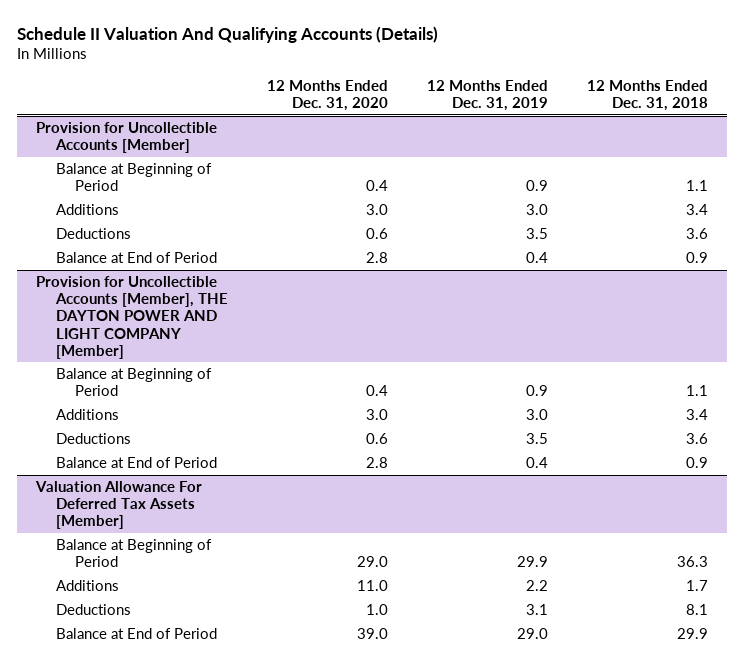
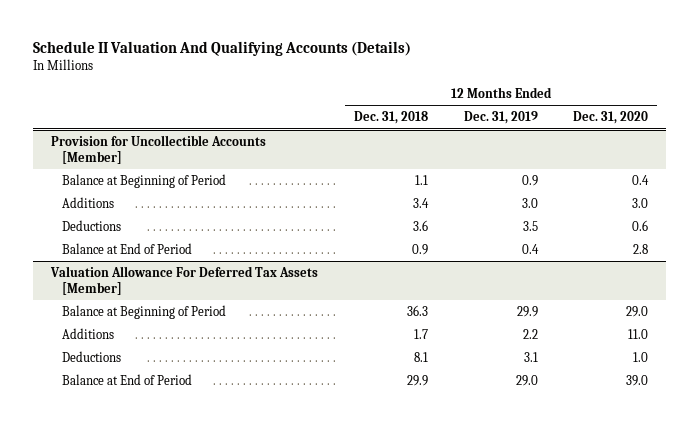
- | 12 Months Ended Dec. 31, 2020 | 12 Months Ended Dec. 31, 2019 | 12 Months Ended Dec. 31, 2018
+ | 12 Months Ended Dec. 31, 2018 | 12 Months Ended Dec. 31, 2019 | 12 Months Ended Dec. 31, 2020
- Provision for Uncollectible Accounts [Member], THE DAYTON POWER AND LIGHT COMPANY [Member]
- Balance at Beginning of Period | 0.4 | 0.9 | 1.1
- Additions | 3.0 | 3.0 | 3.4
- Deductions | 0.6 | 3.5 | 3.6
- Balance at End of Period | 2.8 | 0.4 | 0.9

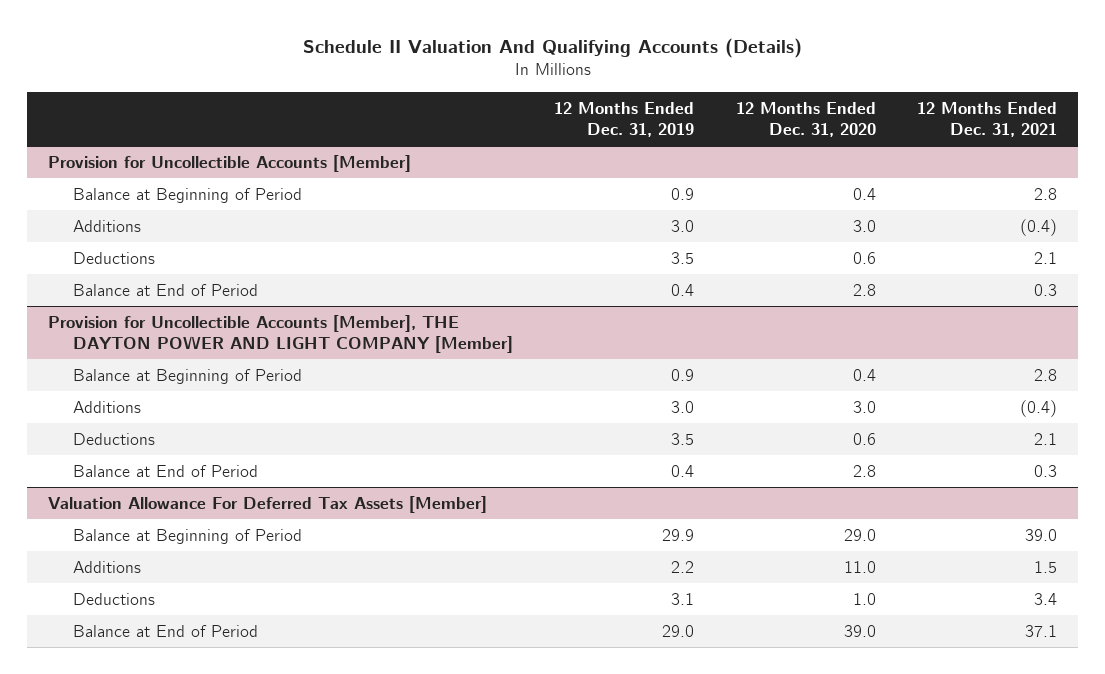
- | 12 Months Ended Dec. 31, 2018 | 12 Months Ended Dec. 31, 2019 | 12 Months Ended Dec. 31, 2020
+ | 12 Months Ended Dec. 31, 2019 | 12 Months Ended Dec. 31, 2020 | 12 Months Ended Dec. 31, 2021
+ Provision for Uncollectible Accounts [Member], THE DAYTON POWER AND LIGHT COMPANY [Member]
+ Balance at Beginning of Period | 0.9 | 0.4 | 2.8
+ Additions | 3.0 | 3.0 | (0.4)
+ Deductions | 3.5 | 0.6 | 2.1
+ Balance at End of Period | 0.4 | 2.8 | 0.3

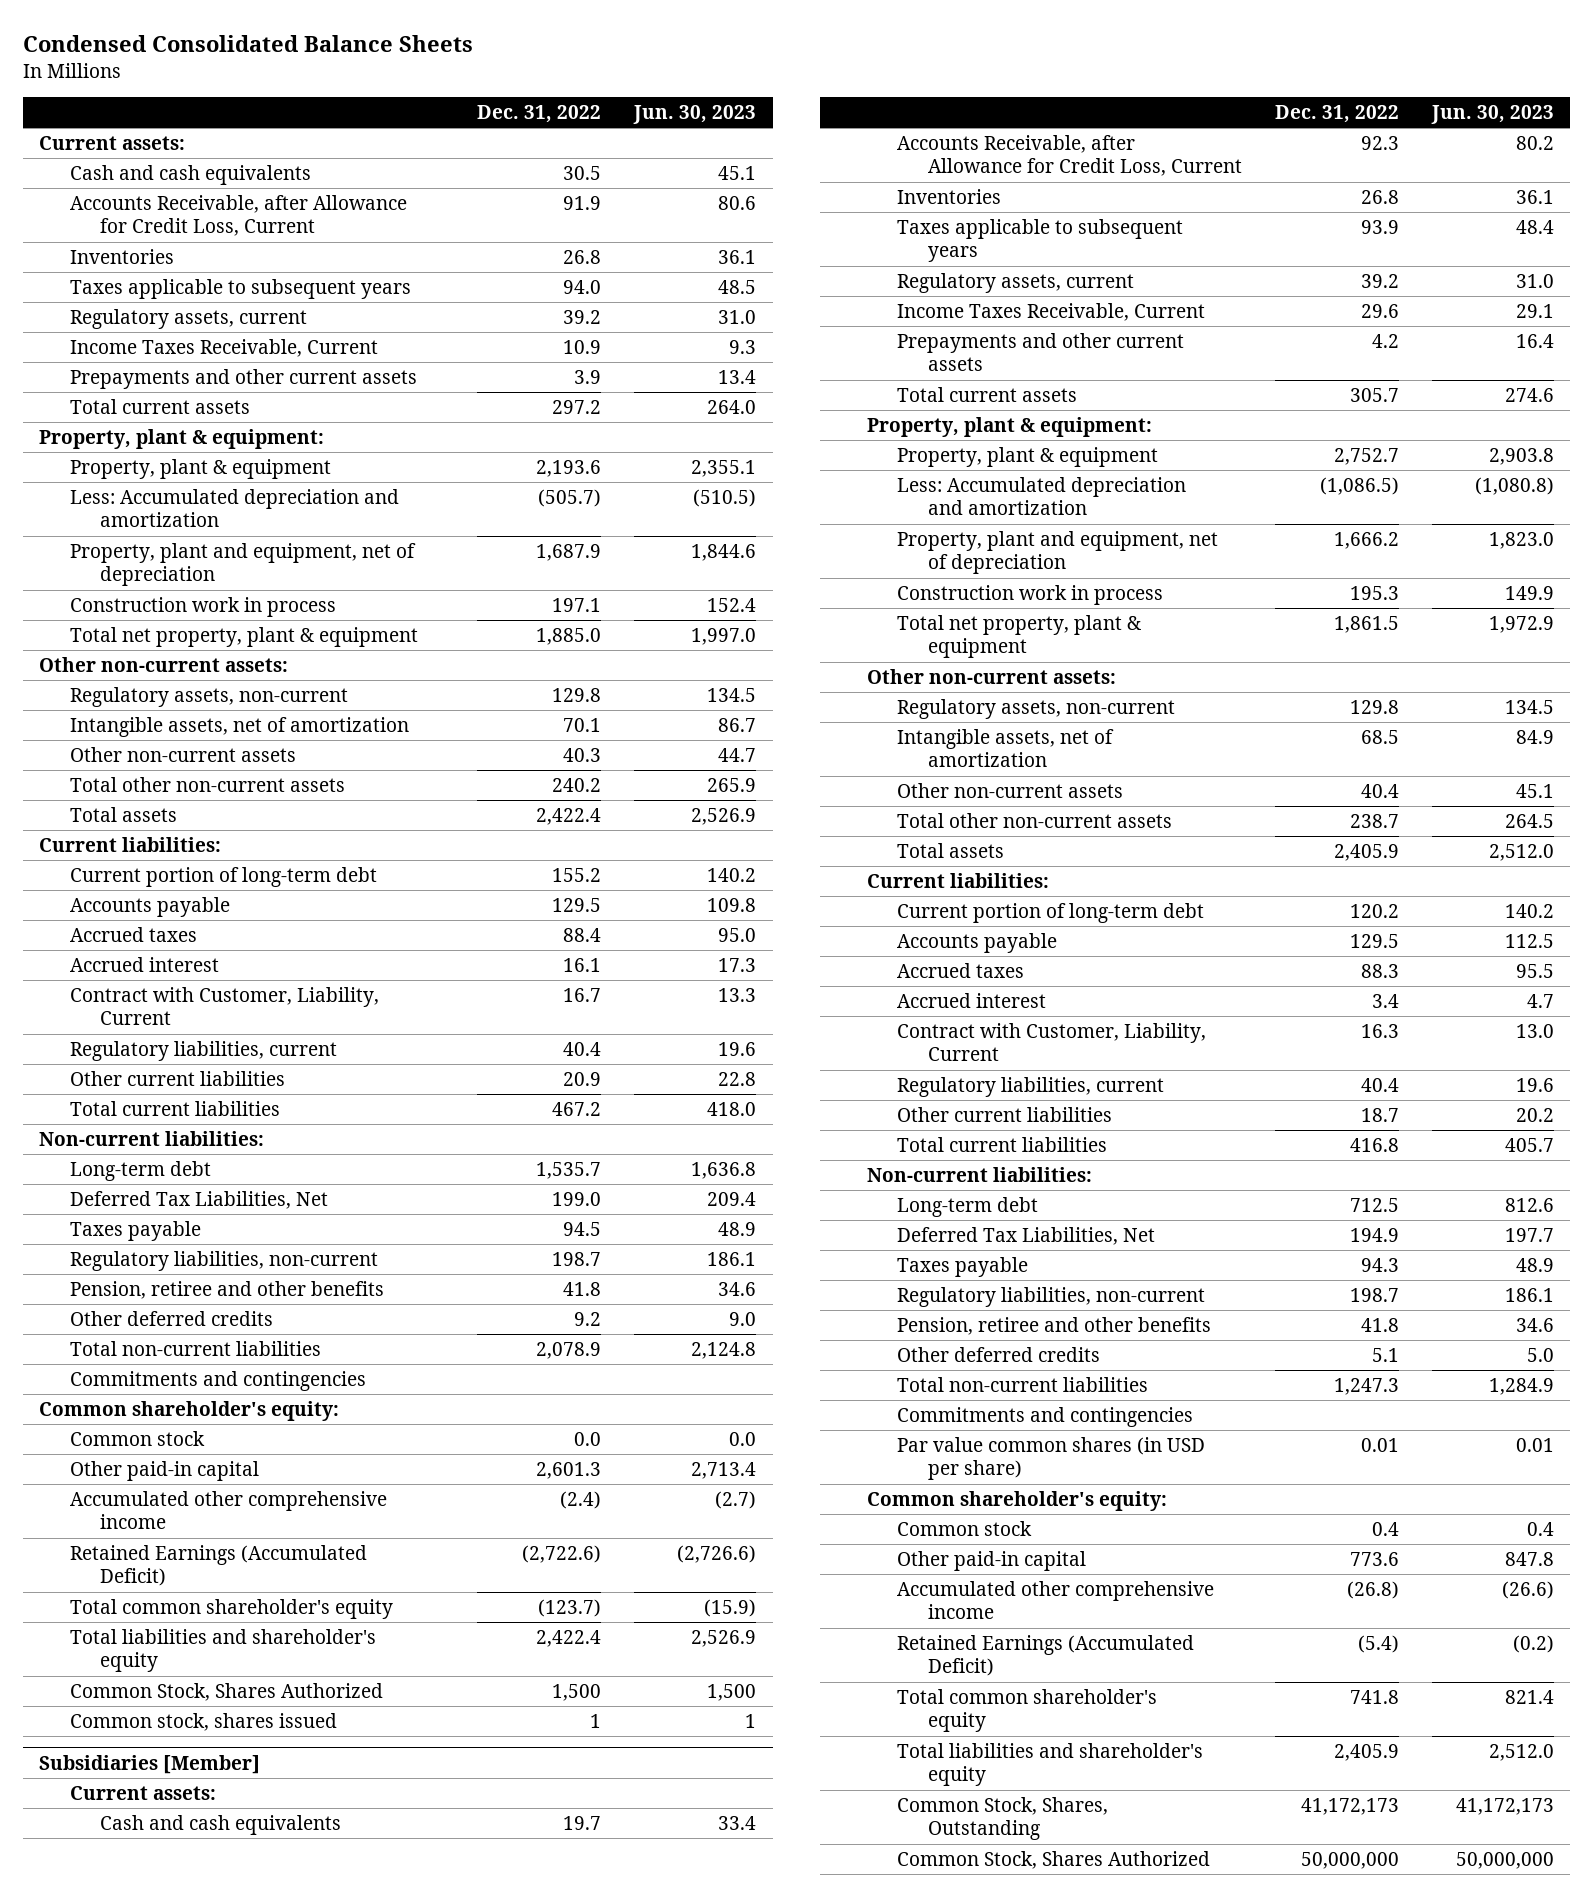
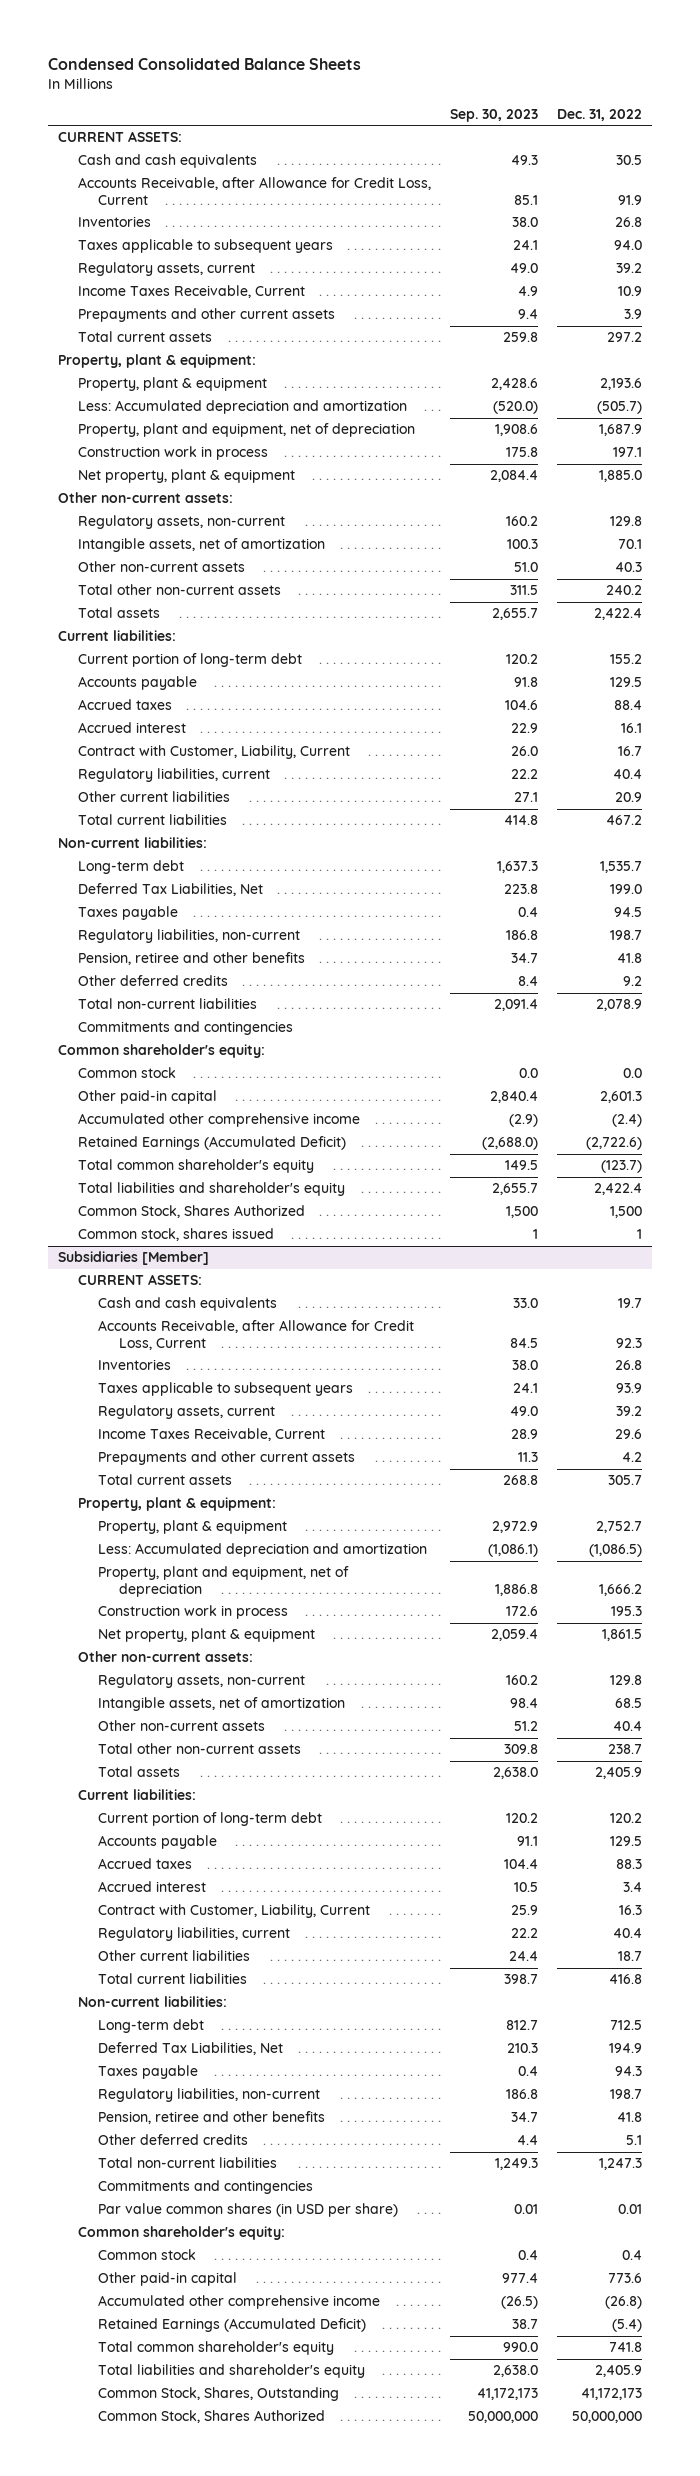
- | Dec. 31, 2022 | Jun. 30, 2023
+ | Sep. 30, 2023 | Dec. 31, 2022
- Current assets:
+ CURRENT ASSETS:
- Total net property, plant & equipment | 1,885.0 | 1,997.0
+ Net property, plant & equipment | 2,084.4 | 1,885.0
@ Subsidiaries [Member]
- Current assets:
+ CURRENT ASSETS:
- Total net property, plant & equipment | 1,861.5 | 1,972.9
+ Net property, plant & equipment | 2,059.4 | 1,861.5

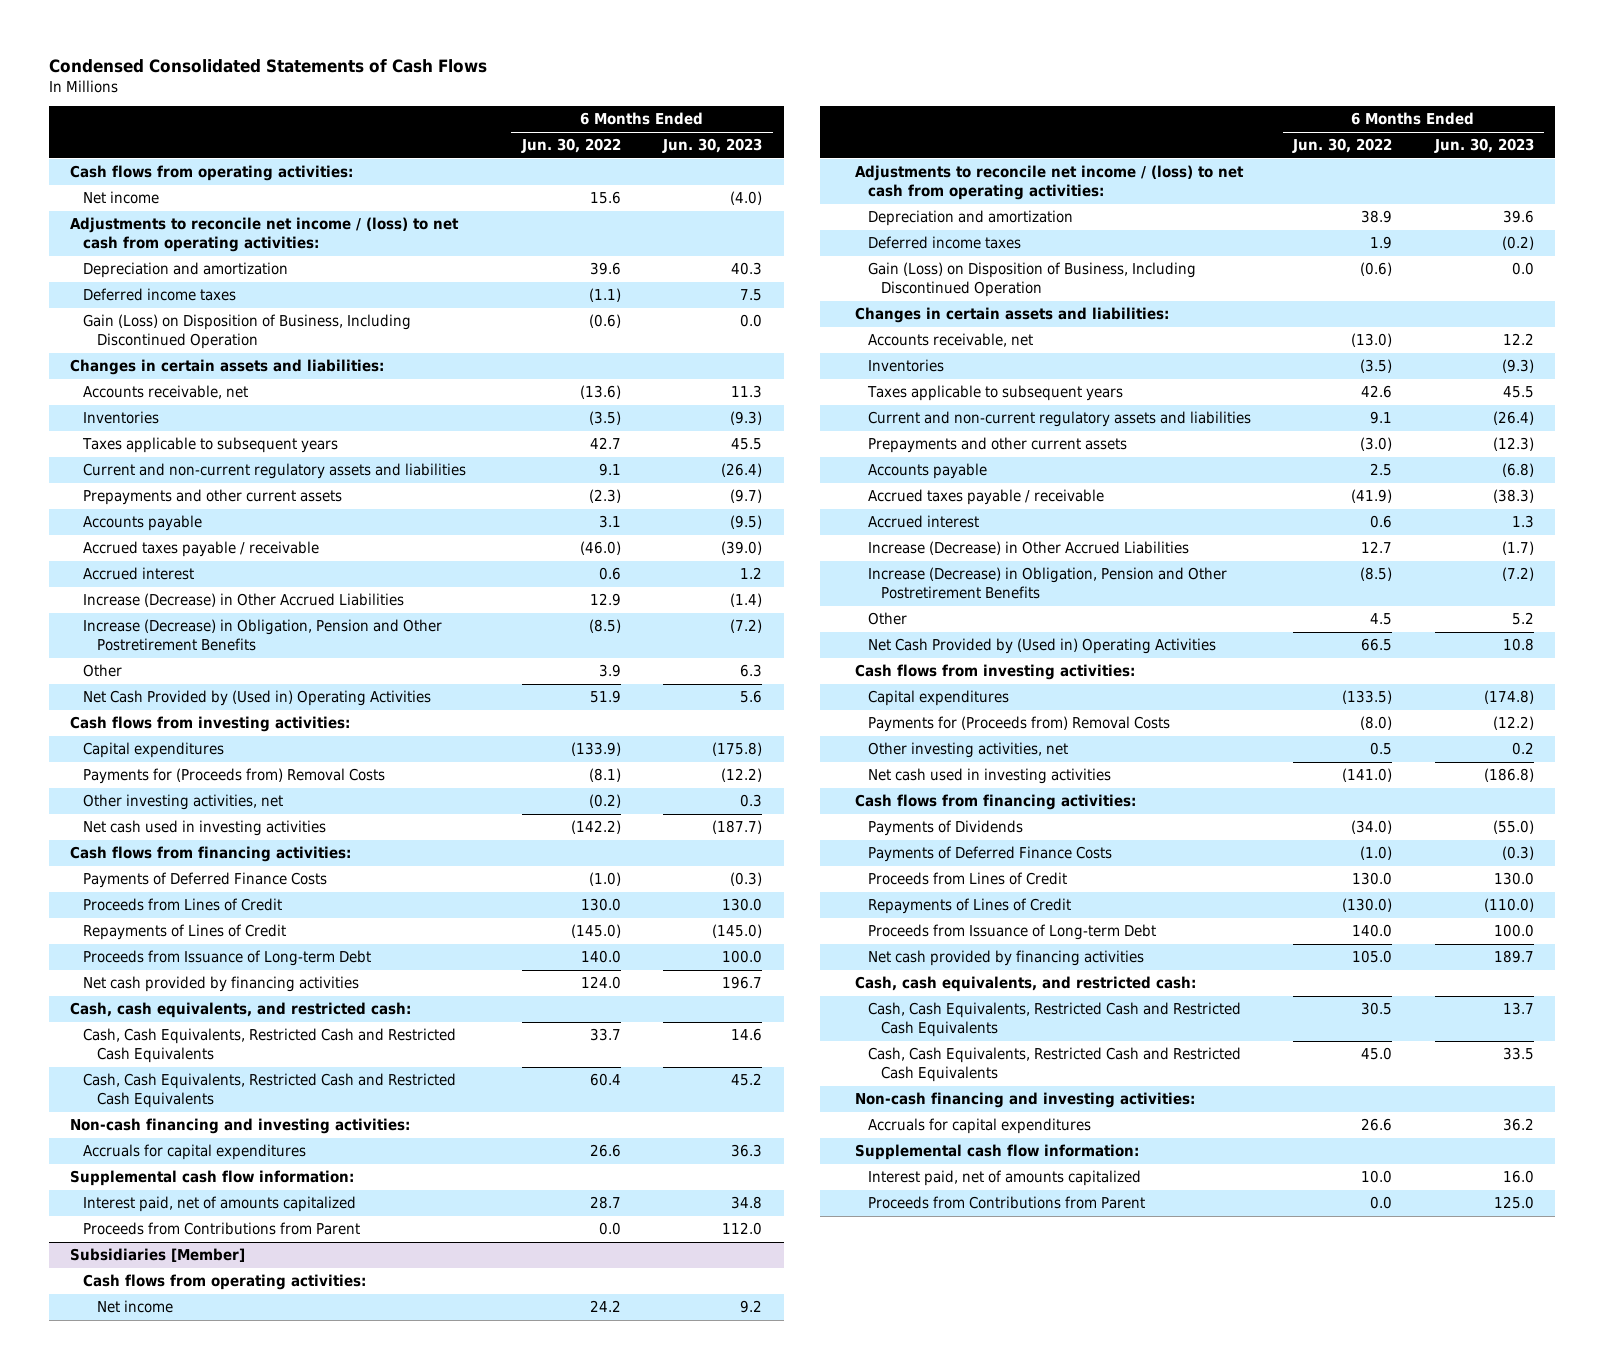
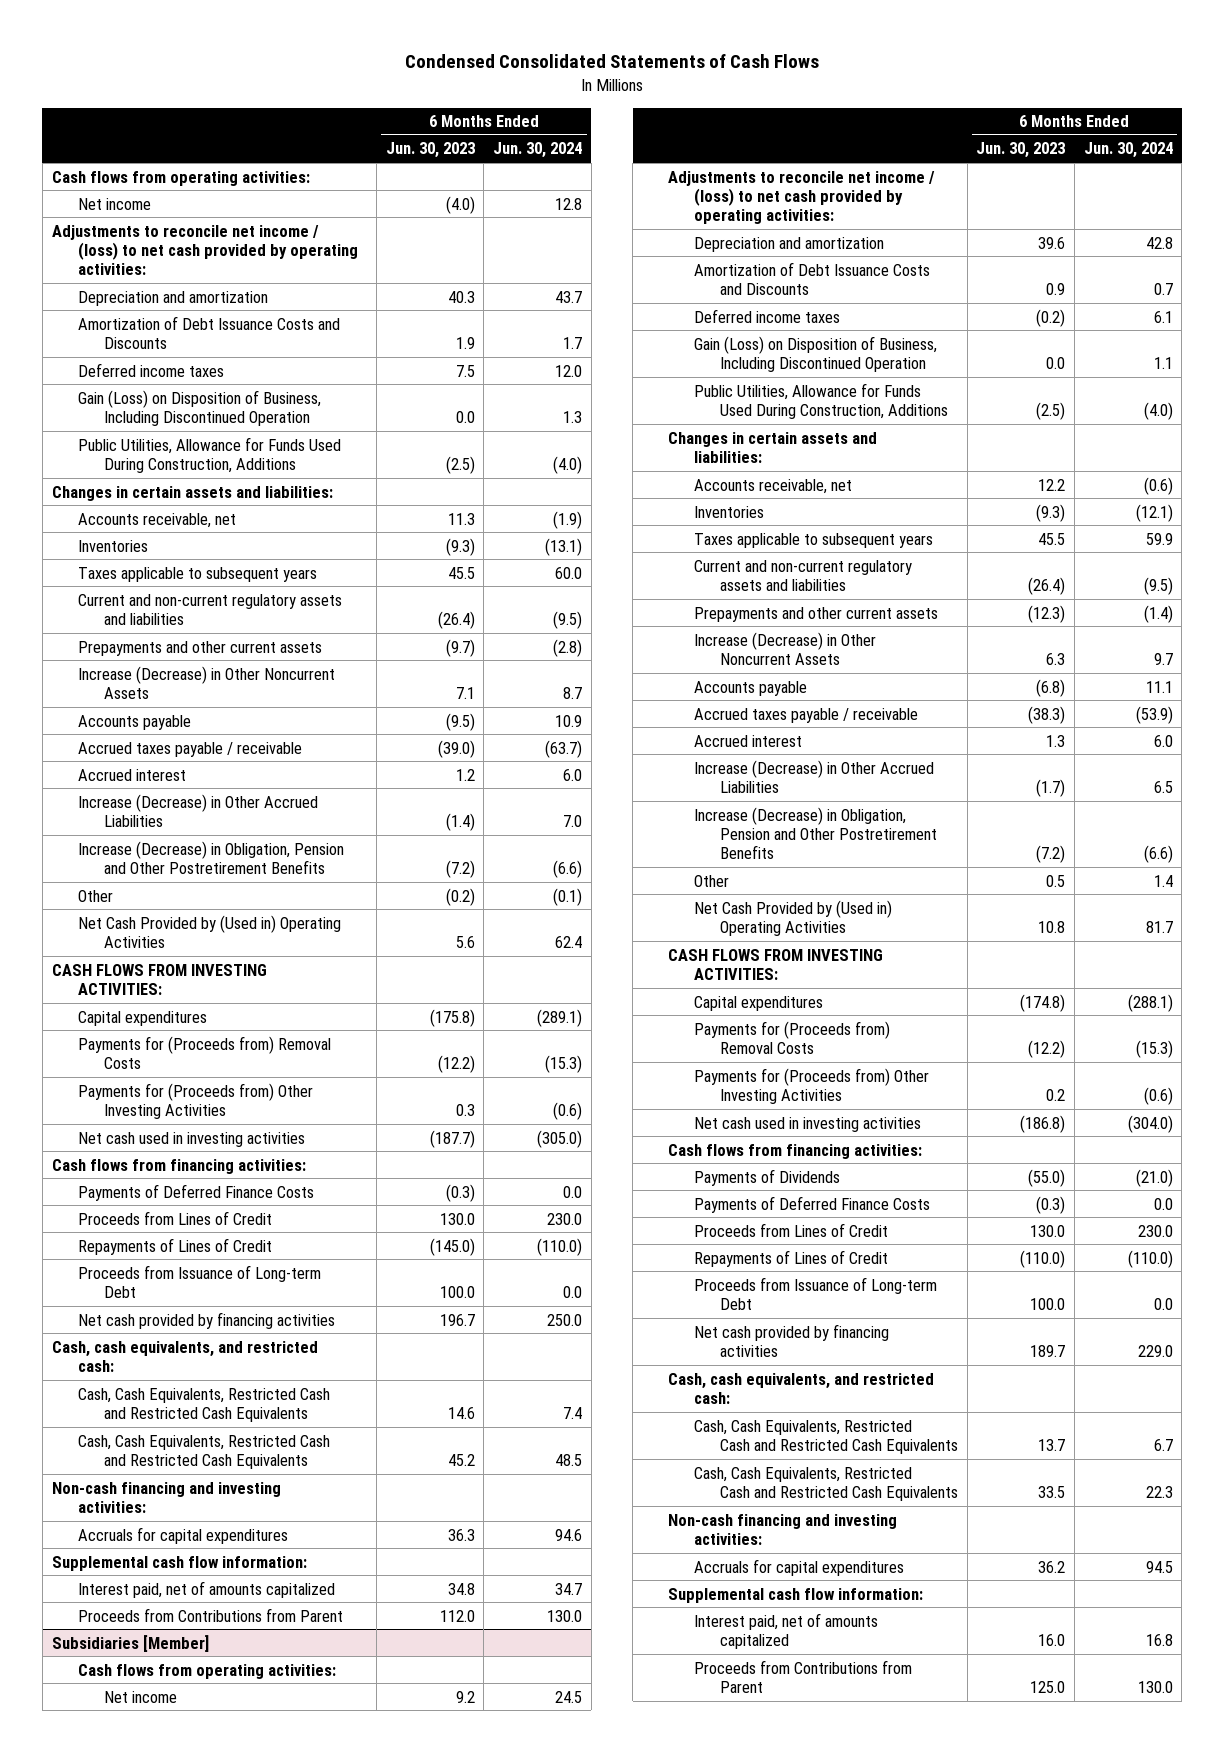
- | 6 Months Ended Jun. 30, 2022 | 6 Months Ended Jun. 30, 2023
+ | 6 Months Ended Jun. 30, 2023 | 6 Months Ended Jun. 30, 2024
- Adjustments to reconcile net income / (loss) to net cash from operating activities:
+ Adjustments to reconcile net income / (loss) to net cash provided by operating activities:
+ Amortization of Debt Issuance Costs and Discounts | 1.9 | 1.7
+ Public Utilities, Allowance for Funds Used During Construction, Additions | (2.5) | (4.0)
+ Increase (Decrease) in Other Noncurrent Assets | 7.1 | 8.7
- Other | 3.9 | 6.3
+ Other | (0.2) | (0.1)
- Cash flows from investing activities:
+ CASH FLOWS FROM INVESTING ACTIVITIES:
- Other investing activities, net | (0.2) | 0.3
+ Payments for (Proceeds from) Other Investing Activities | 0.3 | (0.6)
@ Subsidiaries [Member]
- Adjustments to reconcile net income / (loss) to net cash from operating activities:
+ Adjustments to reconcile net income / (loss) to net cash provided by operating activities:
+ Amortization of Debt Issuance Costs and Discounts | 0.9 | 0.7
+ Public Utilities, Allowance for Funds Used During Construction, Additions | (2.5) | (4.0)
+ Increase (Decrease) in Other Noncurrent Assets | 6.3 | 9.7
- Other | 4.5 | 5.2
+ Other | 0.5 | 1.4
- Cash flows from investing activities:
+ CASH FLOWS FROM INVESTING ACTIVITIES:
- Other investing activities, net | 0.5 | 0.2
+ Payments for (Proceeds from) Other Investing Activities | 0.2 | (0.6)

